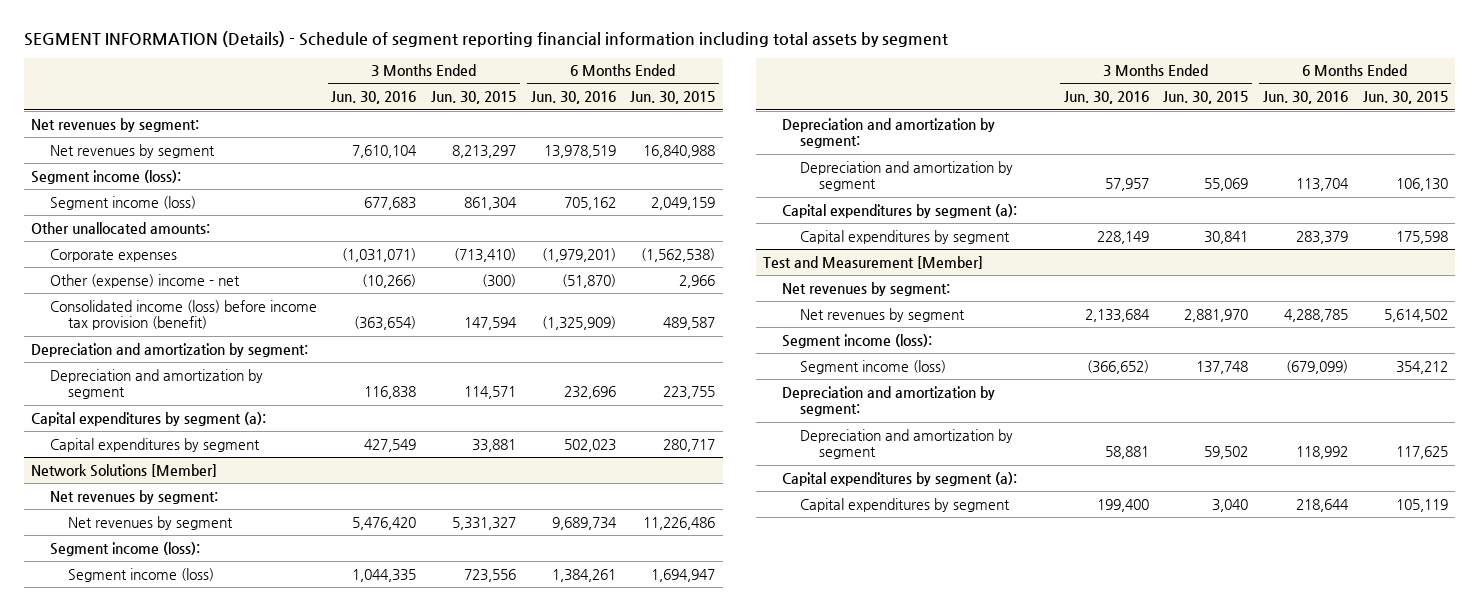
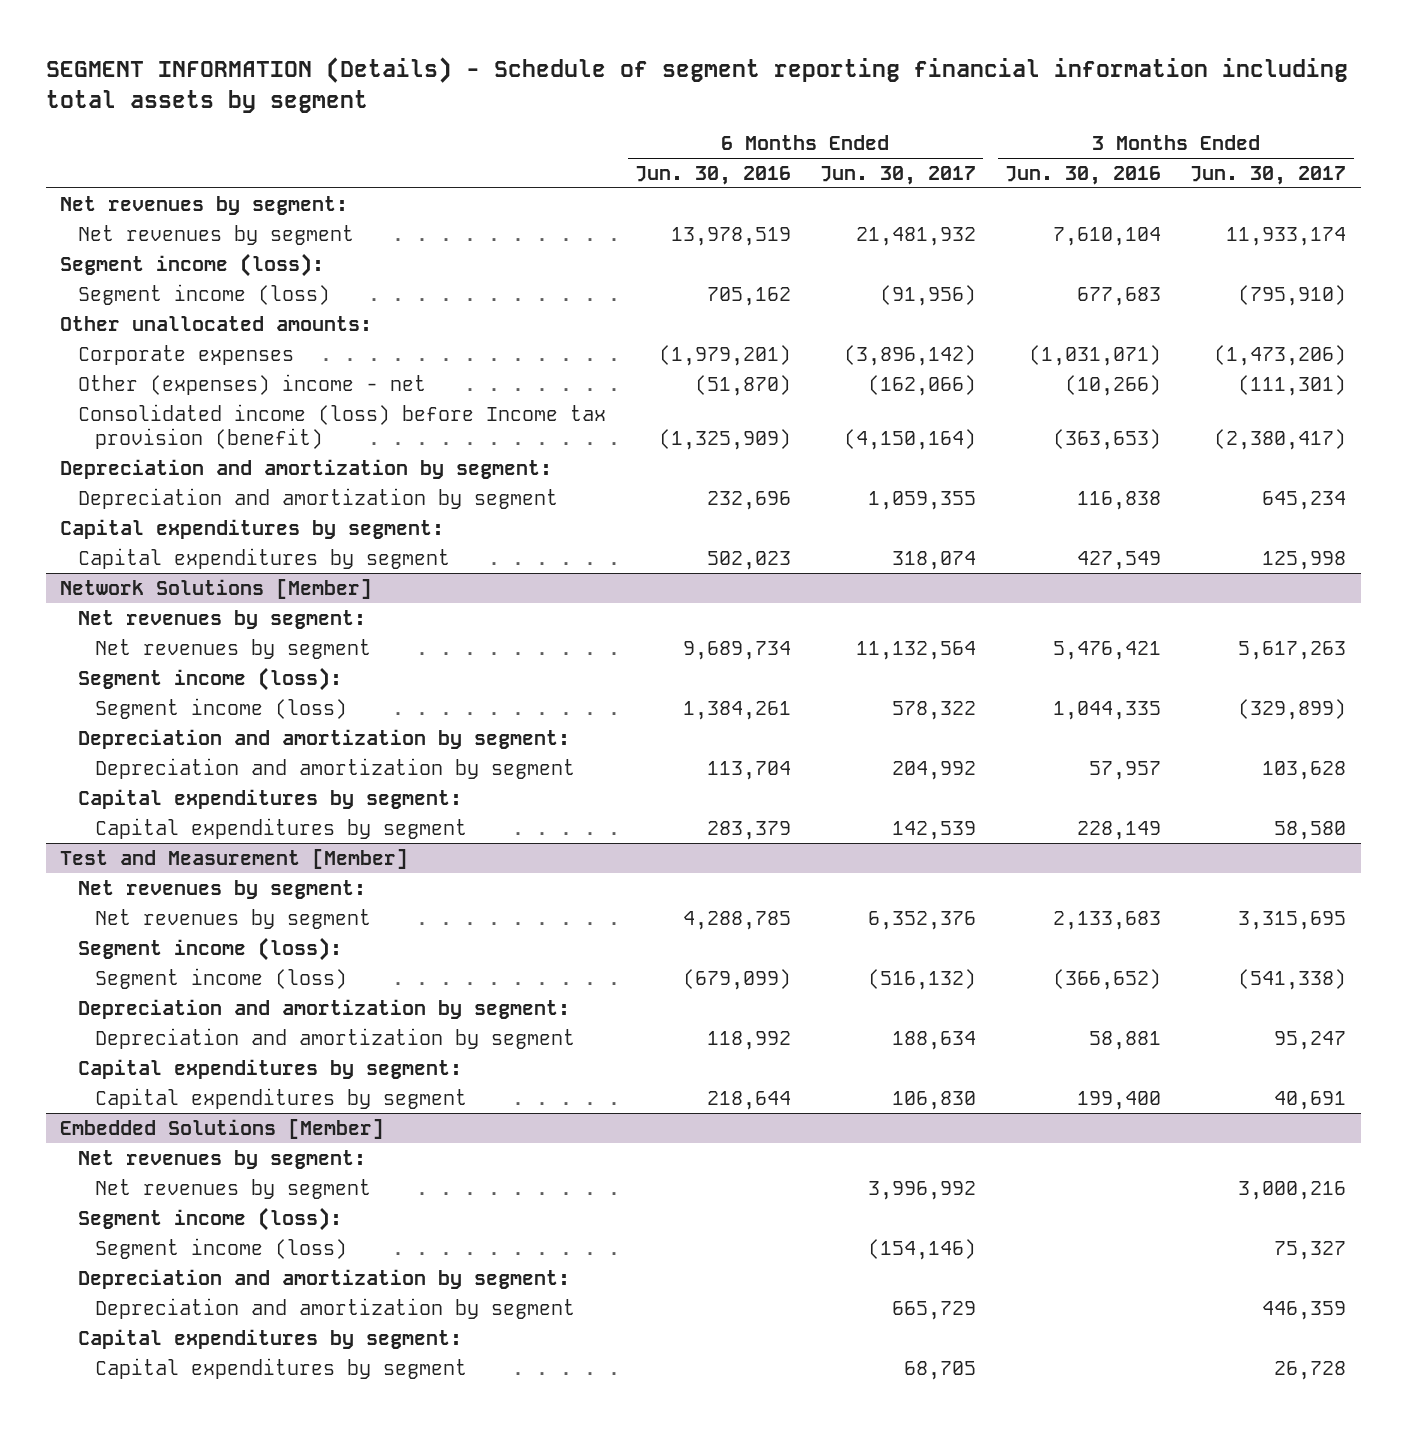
- | 3 Months Ended Jun. 30, 2016 | 3 Months Ended Jun. 30, 2015 | 6 Months Ended Jun. 30, 2016 | 6 Months Ended Jun. 30, 2015
+ | 6 Months Ended Jun. 30, 2016 | 6 Months Ended Jun. 30, 2017 | 3 Months Ended Jun. 30, 2016 | 3 Months Ended Jun. 30, 2017
- Other (expense) income - net | (10,266) | (300) | (51,870) | 2,966
- Consolidated income (loss) before income tax provision (benefit) | (363,654) | 147,594 | (1,325,909) | 489,587
+ Other (expenses) income - net | (51,870) | (162,066) | (10,266) | (111,301)
+ Consolidated income (loss) before Income tax provision (benefit) | (1,325,909) | (4,150,164) | (363,653) | (2,380,417)
- Capital expenditures by segment (a):
+ Capital expenditures by segment:
@ Network Solutions [Member]
- Net revenues by segment | 5,476,420 | 5,331,327 | 9,689,734 | 11,226,486
+ Net revenues by segment | 9,689,734 | 11,132,564 | 5,476,421 | 5,617,263
- Capital expenditures by segment (a):
+ Capital expenditures by segment:
@ Test and Measurement [Member]
- Net revenues by segment | 2,133,684 | 2,881,970 | 4,288,785 | 5,614,502
+ Net revenues by segment | 4,288,785 | 6,352,376 | 2,133,683 | 3,315,695
- Capital expenditures by segment (a):
+ Capital expenditures by segment:
+ Embedded Solutions [Member]
+ Net revenues by segment:
+ Net revenues by segment | | 3,996,992 | | 3,000,216
+ Segment income (loss):
+ Segment income (loss) | | (154,146) | | 75,327
+ Depreciation and amortization by segment:
+ Depreciation and amortization by segment | | 665,729 | | 446,359
+ Capital expenditures by segment:
+ Capital expenditures by segment | | 68,705 | | 26,728

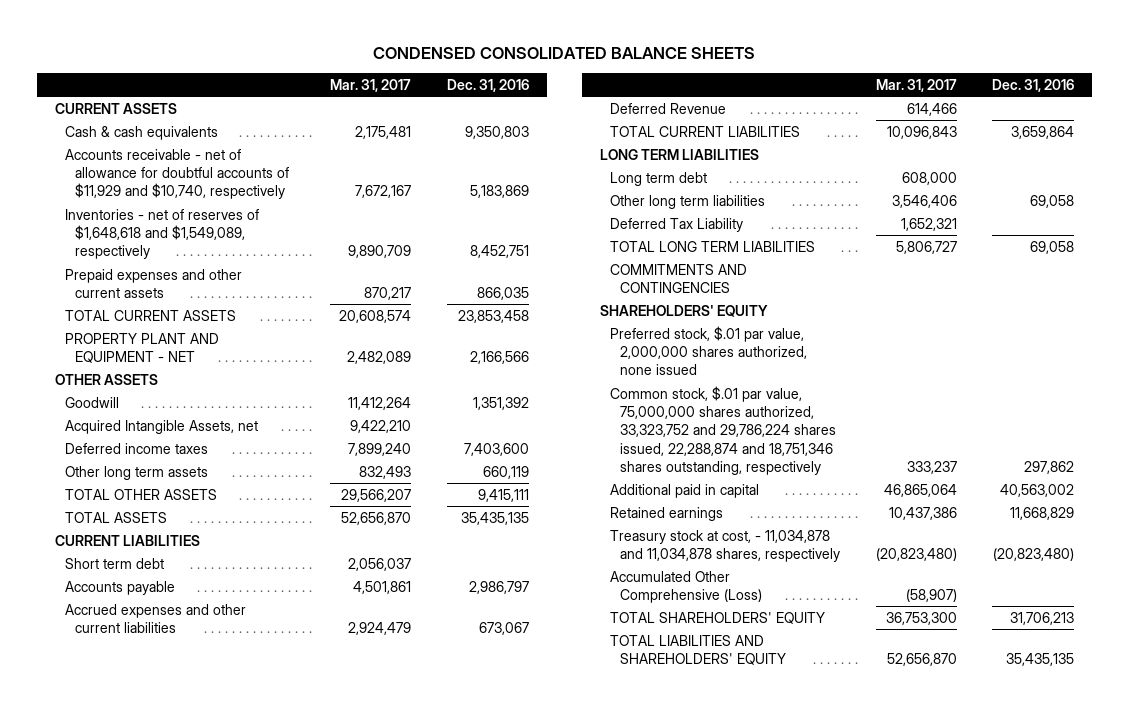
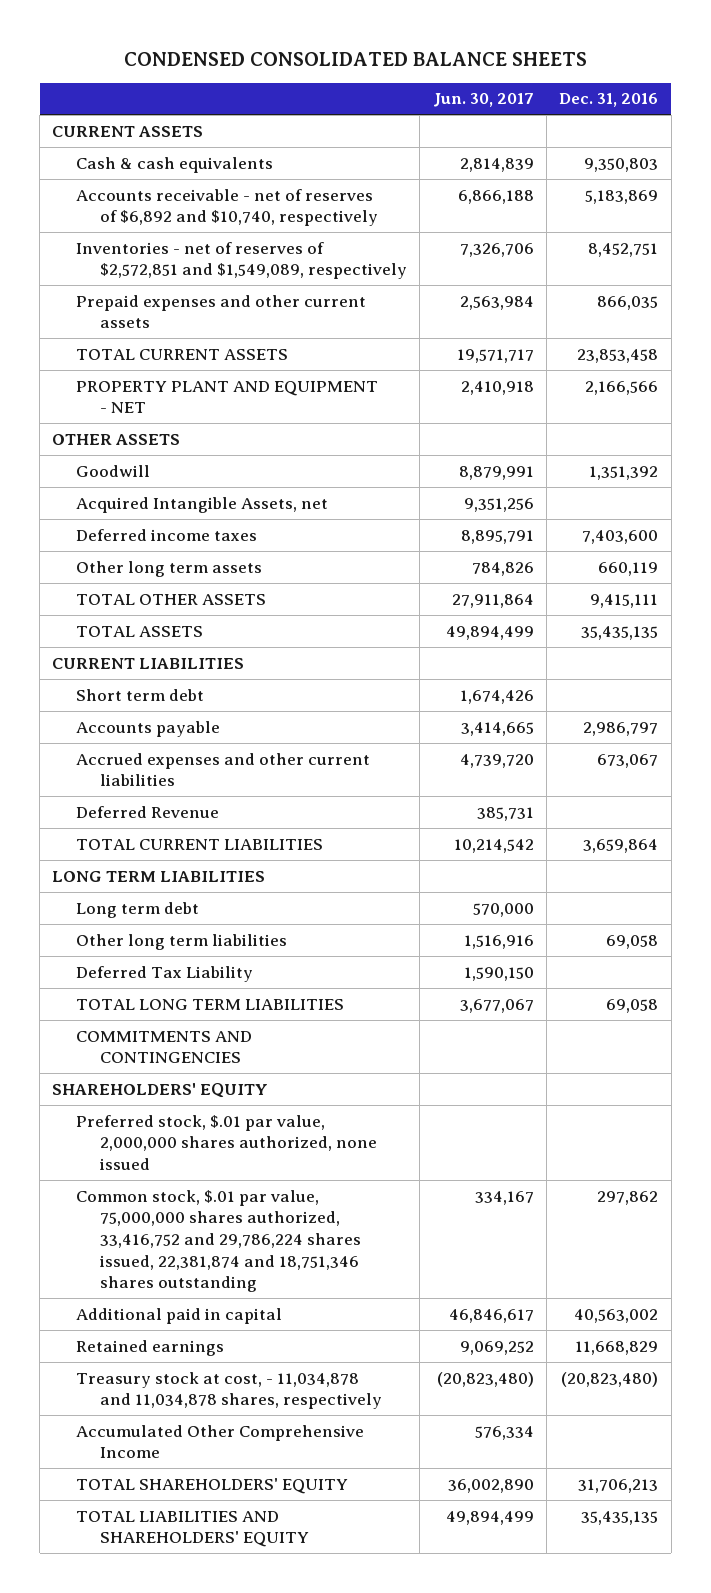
- | Mar. 31, 2017 | Dec. 31, 2016
+ | Jun. 30, 2017 | Dec. 31, 2016
- Accounts receivable - net of allowance for doubtful accounts of $11,929 and $10,740, respectively | 7,672,167 | 5,183,869
- Inventories - net of reserves of $1,648,618 and $1,549,089, respectively | 9,890,709 | 8,452,751
+ Accounts receivable - net of reserves of $6,892 and $10,740, respectively | 6,866,188 | 5,183,869
+ Inventories - net of reserves of $2,572,851 and $1,549,089, respectively | 7,326,706 | 8,452,751
- Common stock, $.01 par value, 75,000,000 shares authorized, 33,323,752 and 29,786,224 shares issued, 22,288,874 and 18,751,346 shares outstanding, respectively | 333,237 | 297,862
+ Common stock, $.01 par value, 75,000,000 shares authorized, 33,416,752 and 29,786,224 shares issued, 22,381,874 and 18,751,346 shares outstanding | 334,167 | 297,862
- Accumulated Other Comprehensive (Loss) | (58,907) |
+ Accumulated Other Comprehensive Income | 576,334 |

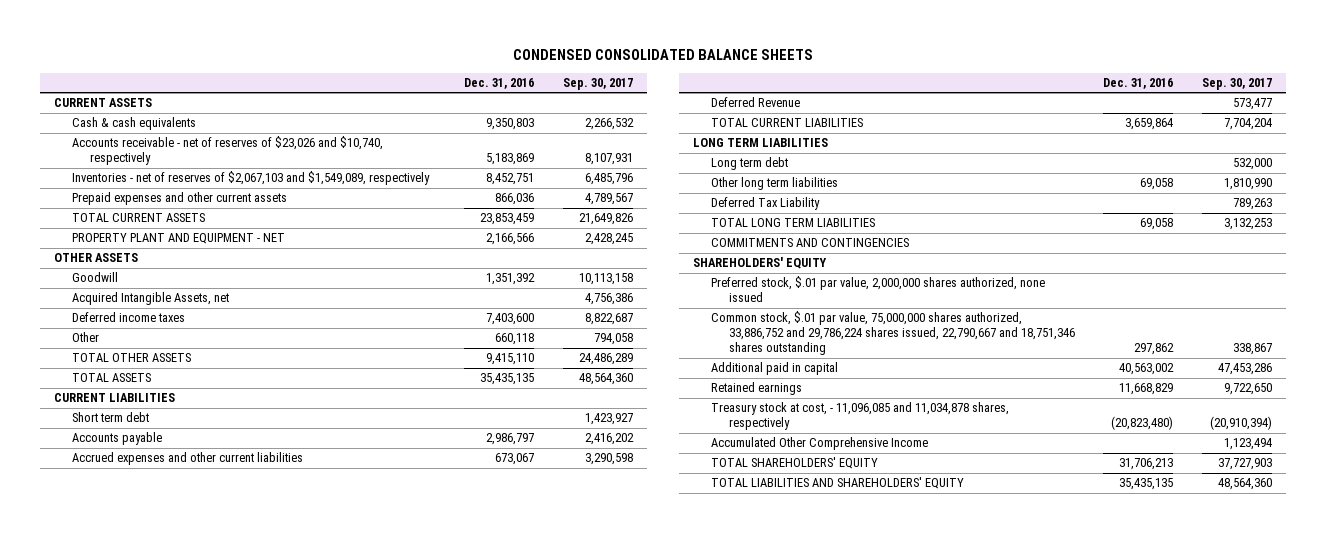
- | Jun. 30, 2017 | Dec. 31, 2016
+ | Dec. 31, 2016 | Sep. 30, 2017
- Accounts receivable - net of reserves of $6,892 and $10,740, respectively | 6,866,188 | 5,183,869
- Inventories - net of reserves of $2,572,851 and $1,549,089, respectively | 7,326,706 | 8,452,751
- Prepaid expenses and other current assets | 2,563,984 | 866,035
- TOTAL CURRENT ASSETS | 19,571,717 | 23,853,458
+ Accounts receivable - net of reserves of $23,026 and $10,740, respectively | 5,183,869 | 8,107,931
+ Inventories - net of reserves of $2,067,103 and $1,549,089, respectively | 8,452,751 | 6,485,796
+ Prepaid expenses and other current assets | 866,036 | 4,789,567
+ TOTAL CURRENT ASSETS | 23,853,459 | 21,649,826
- Other long term assets | 784,826 | 660,119
- TOTAL OTHER ASSETS | 27,911,864 | 9,415,111
+ Other | 660,118 | 794,058
+ TOTAL OTHER ASSETS | 9,415,110 | 24,486,289
- Common stock, $.01 par value, 75,000,000 shares authorized, 33,416,752 and 29,786,224 shares issued, 22,381,874 and 18,751,346 shares outstanding | 334,167 | 297,862
+ Common stock, $.01 par value, 75,000,000 shares authorized, 33,886,752 and 29,786,224 shares issued, 22,790,667 and 18,751,346 shares outstanding | 297,862 | 338,867
- Treasury stock at cost, - 11,034,878 and 11,034,878 shares, respectively | (20,823,480) | (20,823,480)
+ Treasury stock at cost, - 11,096,085 and 11,034,878 shares, respectively | (20,823,480) | (20,910,394)

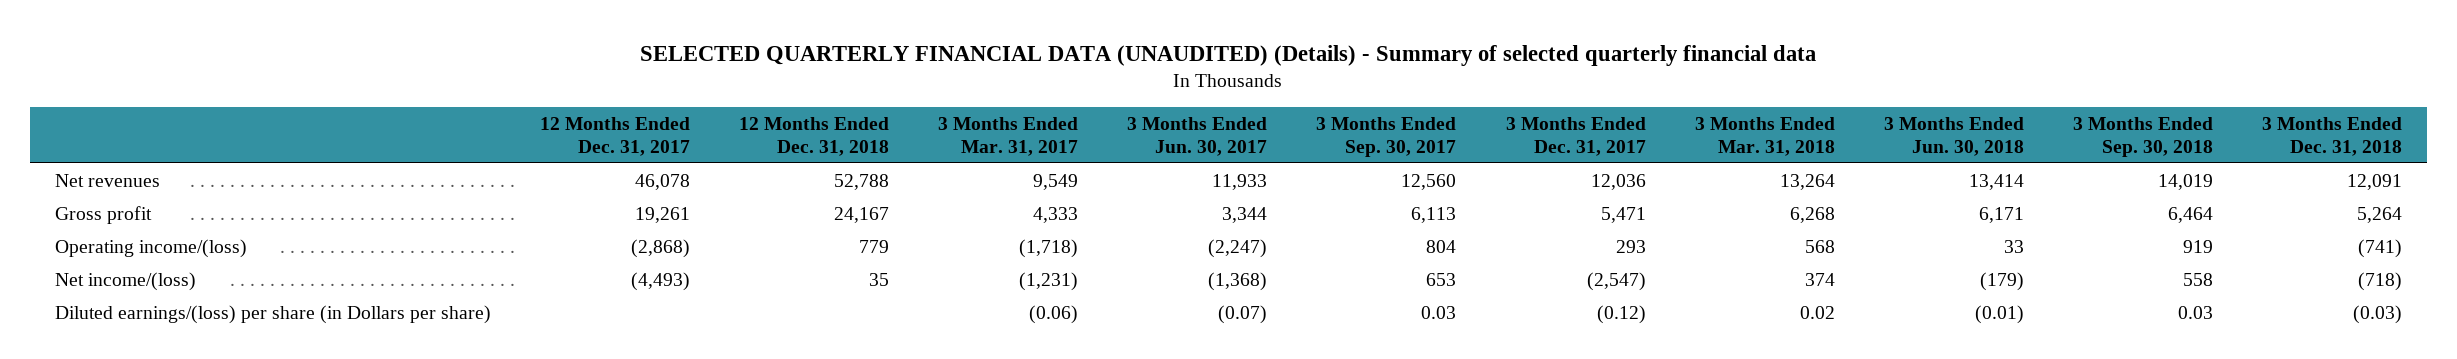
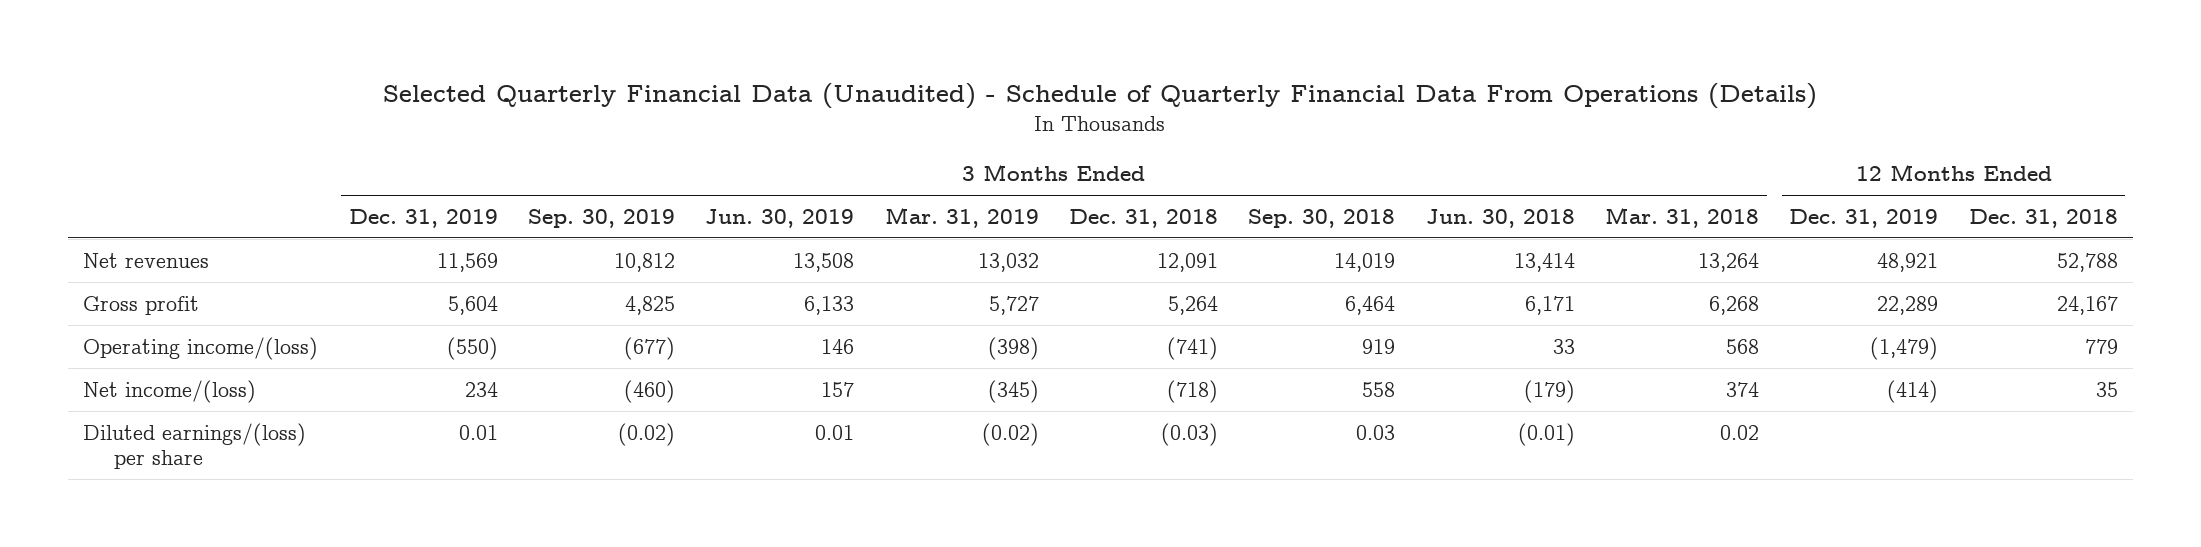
- SELECTED QUARTERLY FINANCIAL DATA (UNAUDITED) (Details) - Summary of selected quarterly financial data
+ Selected Quarterly Financial Data (Unaudited) - Schedule of Quarterly Financial Data From Operations (Details)
- | 12 Months Ended Dec. 31, 2017 | 12 Months Ended Dec. 31, 2018 | 3 Months Ended Mar. 31, 2017 | 3 Months Ended Jun. 30, 2017 | 3 Months Ended Sep. 30, 2017 | 3 Months Ended Dec. 31, 2017 | 3 Months Ended Mar. 31, 2018 | 3 Months Ended Jun. 30, 2018 | 3 Months Ended Sep. 30, 2018 | 3 Months Ended Dec. 31, 2018
+ | 3 Months Ended Dec. 31, 2019 | 3 Months Ended Sep. 30, 2019 | 3 Months Ended Jun. 30, 2019 | 3 Months Ended Mar. 31, 2019 | 3 Months Ended Dec. 31, 2018 | 3 Months Ended Sep. 30, 2018 | 3 Months Ended Jun. 30, 2018 | 3 Months Ended Mar. 31, 2018 | 12 Months Ended Dec. 31, 2019 | 12 Months Ended Dec. 31, 2018
- Diluted earnings/(loss) per share (in Dollars per share) | | | (0.06) | (0.07) | 0.03 | (0.12) | 0.02 | (0.01) | 0.03 | (0.03)
+ Diluted earnings/(loss) per share | 0.01 | (0.02) | 0.01 | (0.02) | (0.03) | 0.03 | (0.01) | 0.02 | |

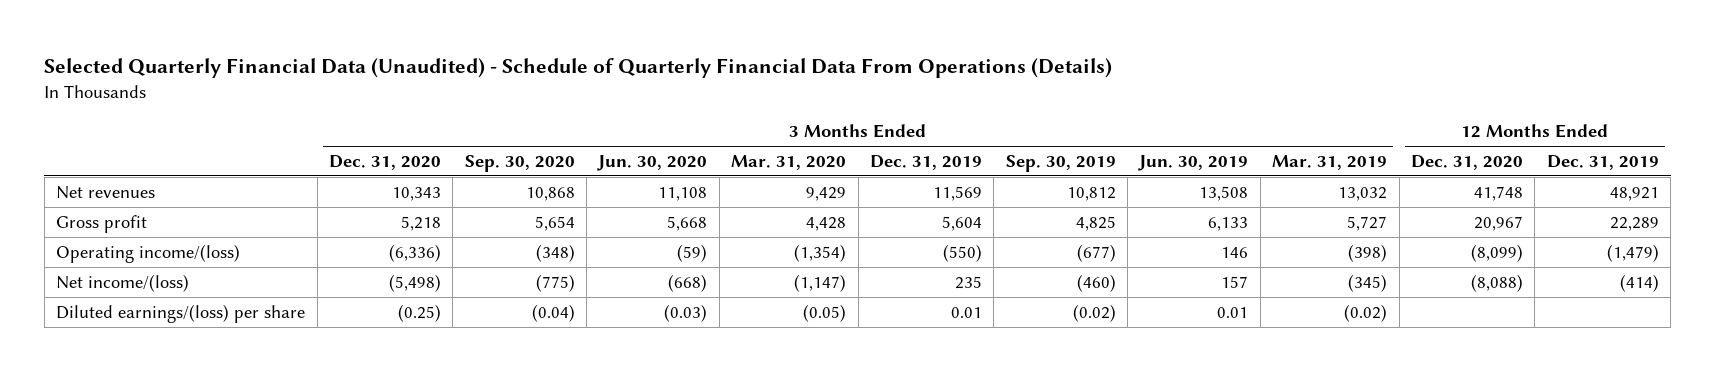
- | 3 Months Ended Dec. 31, 2019 | 3 Months Ended Sep. 30, 2019 | 3 Months Ended Jun. 30, 2019 | 3 Months Ended Mar. 31, 2019 | 3 Months Ended Dec. 31, 2018 | 3 Months Ended Sep. 30, 2018 | 3 Months Ended Jun. 30, 2018 | 3 Months Ended Mar. 31, 2018 | 12 Months Ended Dec. 31, 2019 | 12 Months Ended Dec. 31, 2018
+ | 3 Months Ended Dec. 31, 2020 | 3 Months Ended Sep. 30, 2020 | 3 Months Ended Jun. 30, 2020 | 3 Months Ended Mar. 31, 2020 | 3 Months Ended Dec. 31, 2019 | 3 Months Ended Sep. 30, 2019 | 3 Months Ended Jun. 30, 2019 | 3 Months Ended Mar. 31, 2019 | 12 Months Ended Dec. 31, 2020 | 12 Months Ended Dec. 31, 2019
- Net income/(loss) | 234 | (460) | 157 | (345) | (718) | 558 | (179) | 374 | (414) | 35
+ Net income/(loss) | (5,498) | (775) | (668) | (1,147) | 235 | (460) | 157 | (345) | (8,088) | (414)

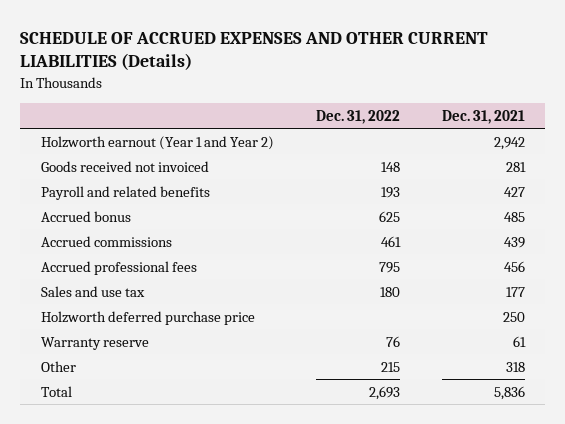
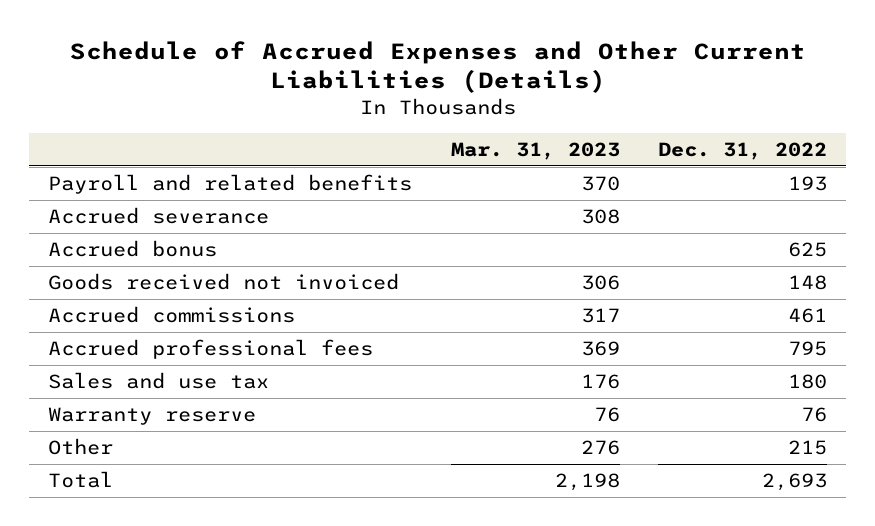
- SCHEDULE OF ACCRUED EXPENSES AND OTHER CURRENT LIABILITIES (Details)
+ Schedule of Accrued Expenses and Other Current Liabilities (Details)
- | Dec. 31, 2022 | Dec. 31, 2021
+ | Mar. 31, 2023 | Dec. 31, 2022
- Holzworth earnout (Year 1 and Year 2) | | 2,942
+ Accrued severance | 308 |
moved down: Goods received not invoiced | 306 | 148
- Holzworth deferred purchase price | | 250

